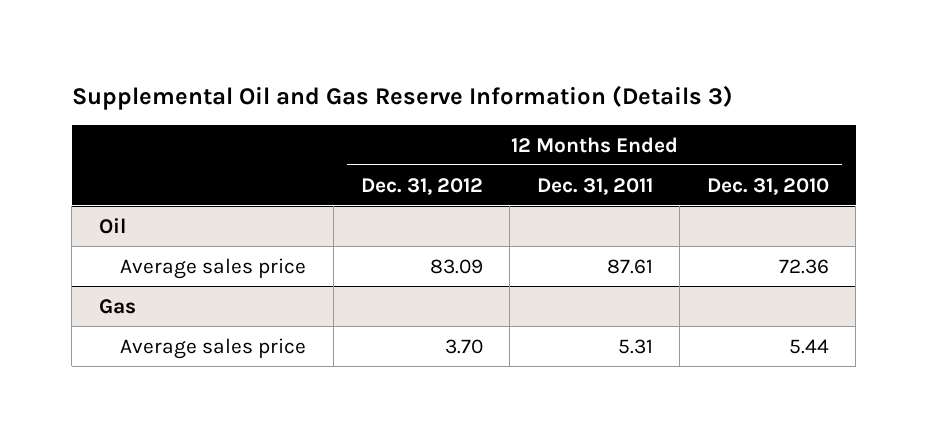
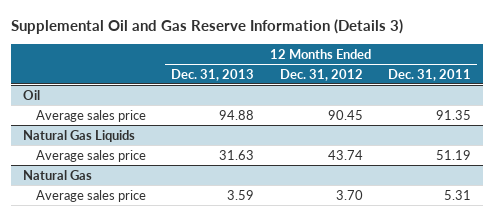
- | 12 Months Ended Dec. 31, 2012 | 12 Months Ended Dec. 31, 2011 | 12 Months Ended Dec. 31, 2010
+ | 12 Months Ended Dec. 31, 2013 | 12 Months Ended Dec. 31, 2012 | 12 Months Ended Dec. 31, 2011
@ Oil
- Average sales price | 83.09 | 87.61 | 72.36
- Gas
@ Oil
+ Average sales price | 94.88 | 90.45 | 91.35
+ Natural Gas Liquids
+ Average sales price | 31.63 | 43.74 | 51.19
+ Natural Gas

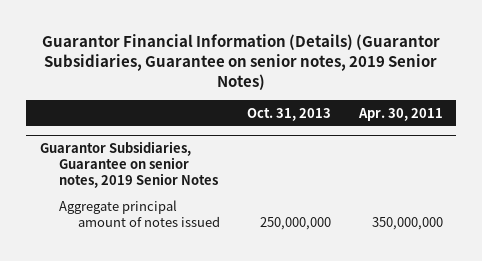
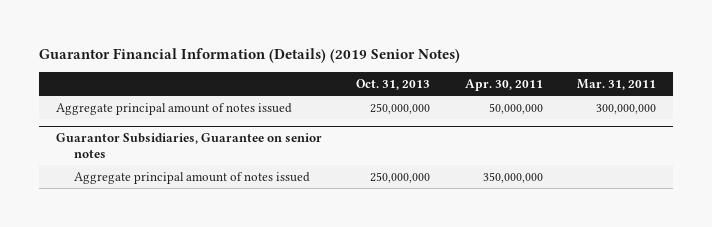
- Guarantor Financial Information (Details) (Guarantor Subsidiaries, Guarantee on senior notes, 2019 Senior Notes)
+ Guarantor Financial Information (Details) (2019 Senior Notes)
- | Oct. 31, 2013 | Apr. 30, 2011
+ | Oct. 31, 2013 | Apr. 30, 2011 | Mar. 31, 2011
- Guarantor Subsidiaries, Guarantee on senior notes, 2019 Senior Notes
+ Aggregate principal amount of notes issued | 250,000,000 | 50,000,000 | 300,000,000
+ Guarantor Subsidiaries, Guarantee on senior notes

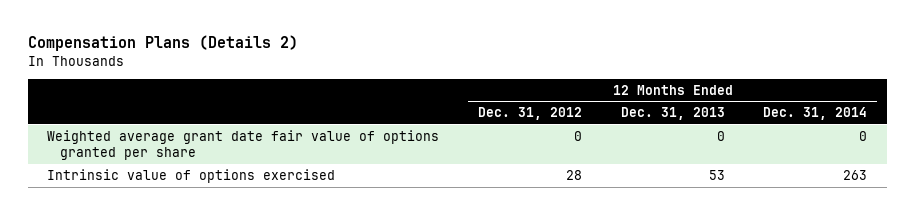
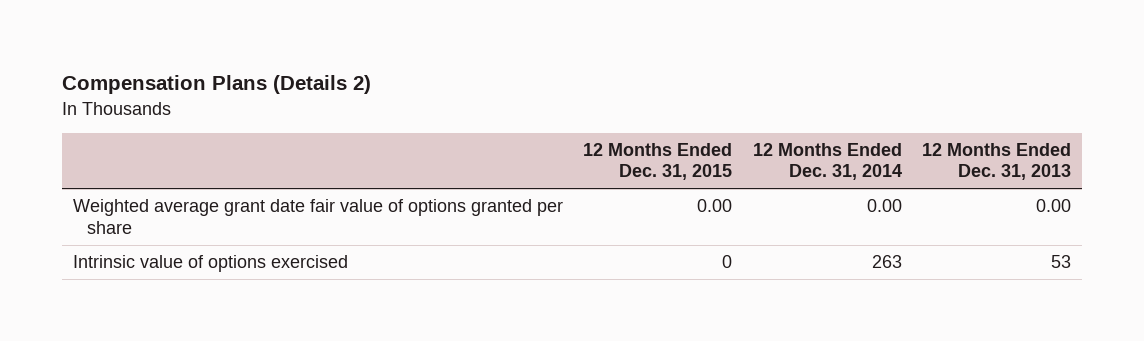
- | 12 Months Ended Dec. 31, 2012 | 12 Months Ended Dec. 31, 2013 | 12 Months Ended Dec. 31, 2014
+ | 12 Months Ended Dec. 31, 2015 | 12 Months Ended Dec. 31, 2014 | 12 Months Ended Dec. 31, 2013
- Weighted average grant date fair value of options granted per share | 0 | 0 | 0
+ Weighted average grant date fair value of options granted per share | 0.00 | 0.00 | 0.00

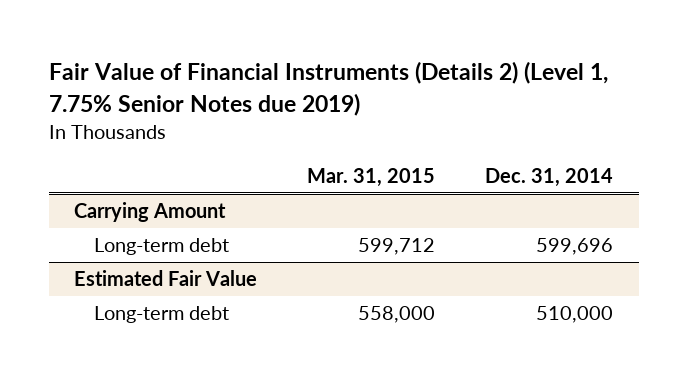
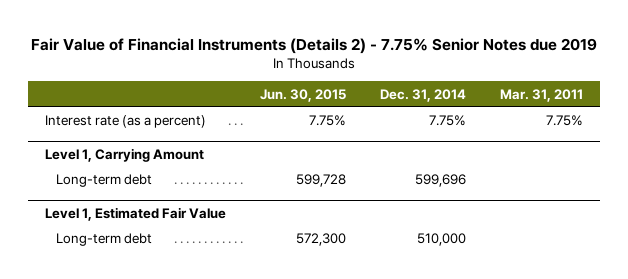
- Fair Value of Financial Instruments (Details 2) (Level 1, 7.75% Senior Notes due 2019)
+ Fair Value of Financial Instruments (Details 2) - 7.75% Senior Notes due 2019
- | Mar. 31, 2015 | Dec. 31, 2014
+ | Jun. 30, 2015 | Dec. 31, 2014 | Mar. 31, 2011
- Carrying Amount
+ Interest rate (as a percent) | 7.75% | 7.75% | 7.75%
+ Level 1, Carrying Amount
- Estimated Fair Value
+ Level 1, Estimated Fair Value

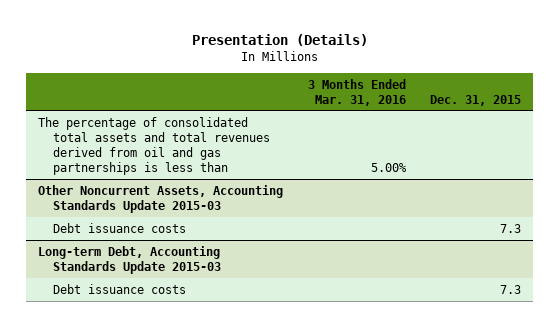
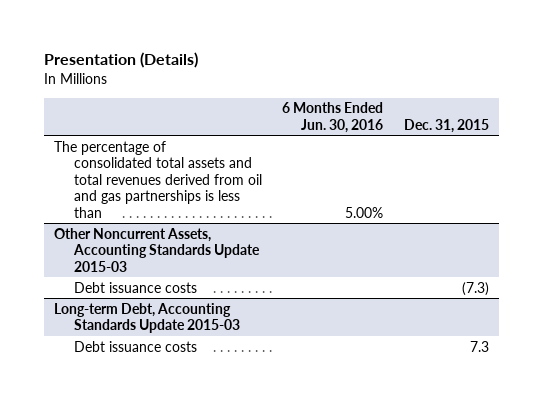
- | 3 Months Ended Mar. 31, 2016 | Dec. 31, 2015
+ | 6 Months Ended Jun. 30, 2016 | Dec. 31, 2015
@ Other Noncurrent Assets, Accounting Standards Update 2015-03
- Debt issuance costs | | 7.3
+ Debt issuance costs | | (7.3)

